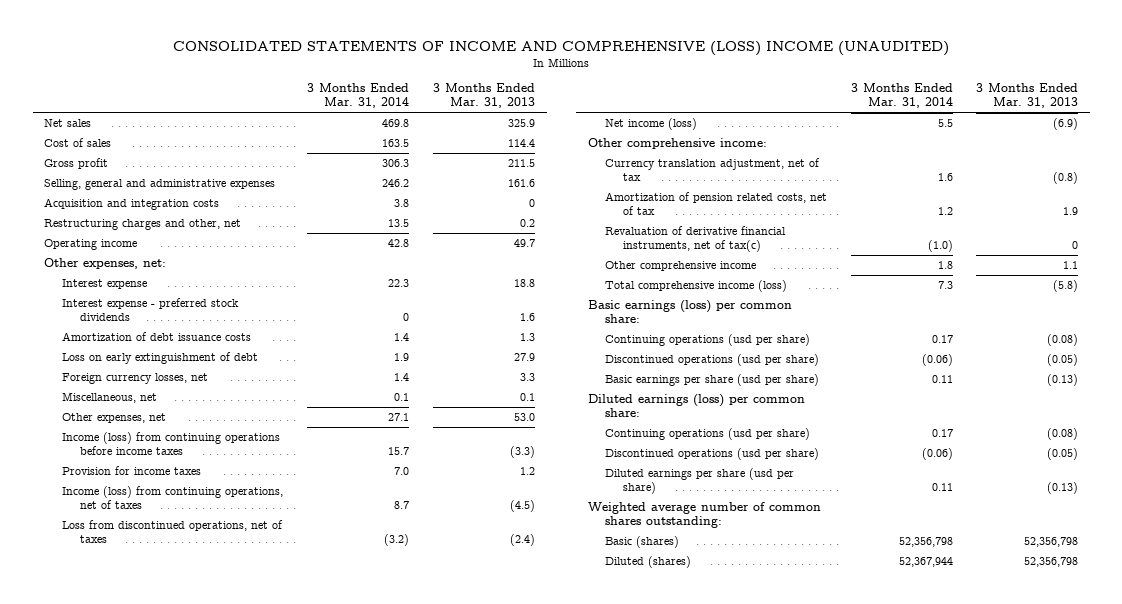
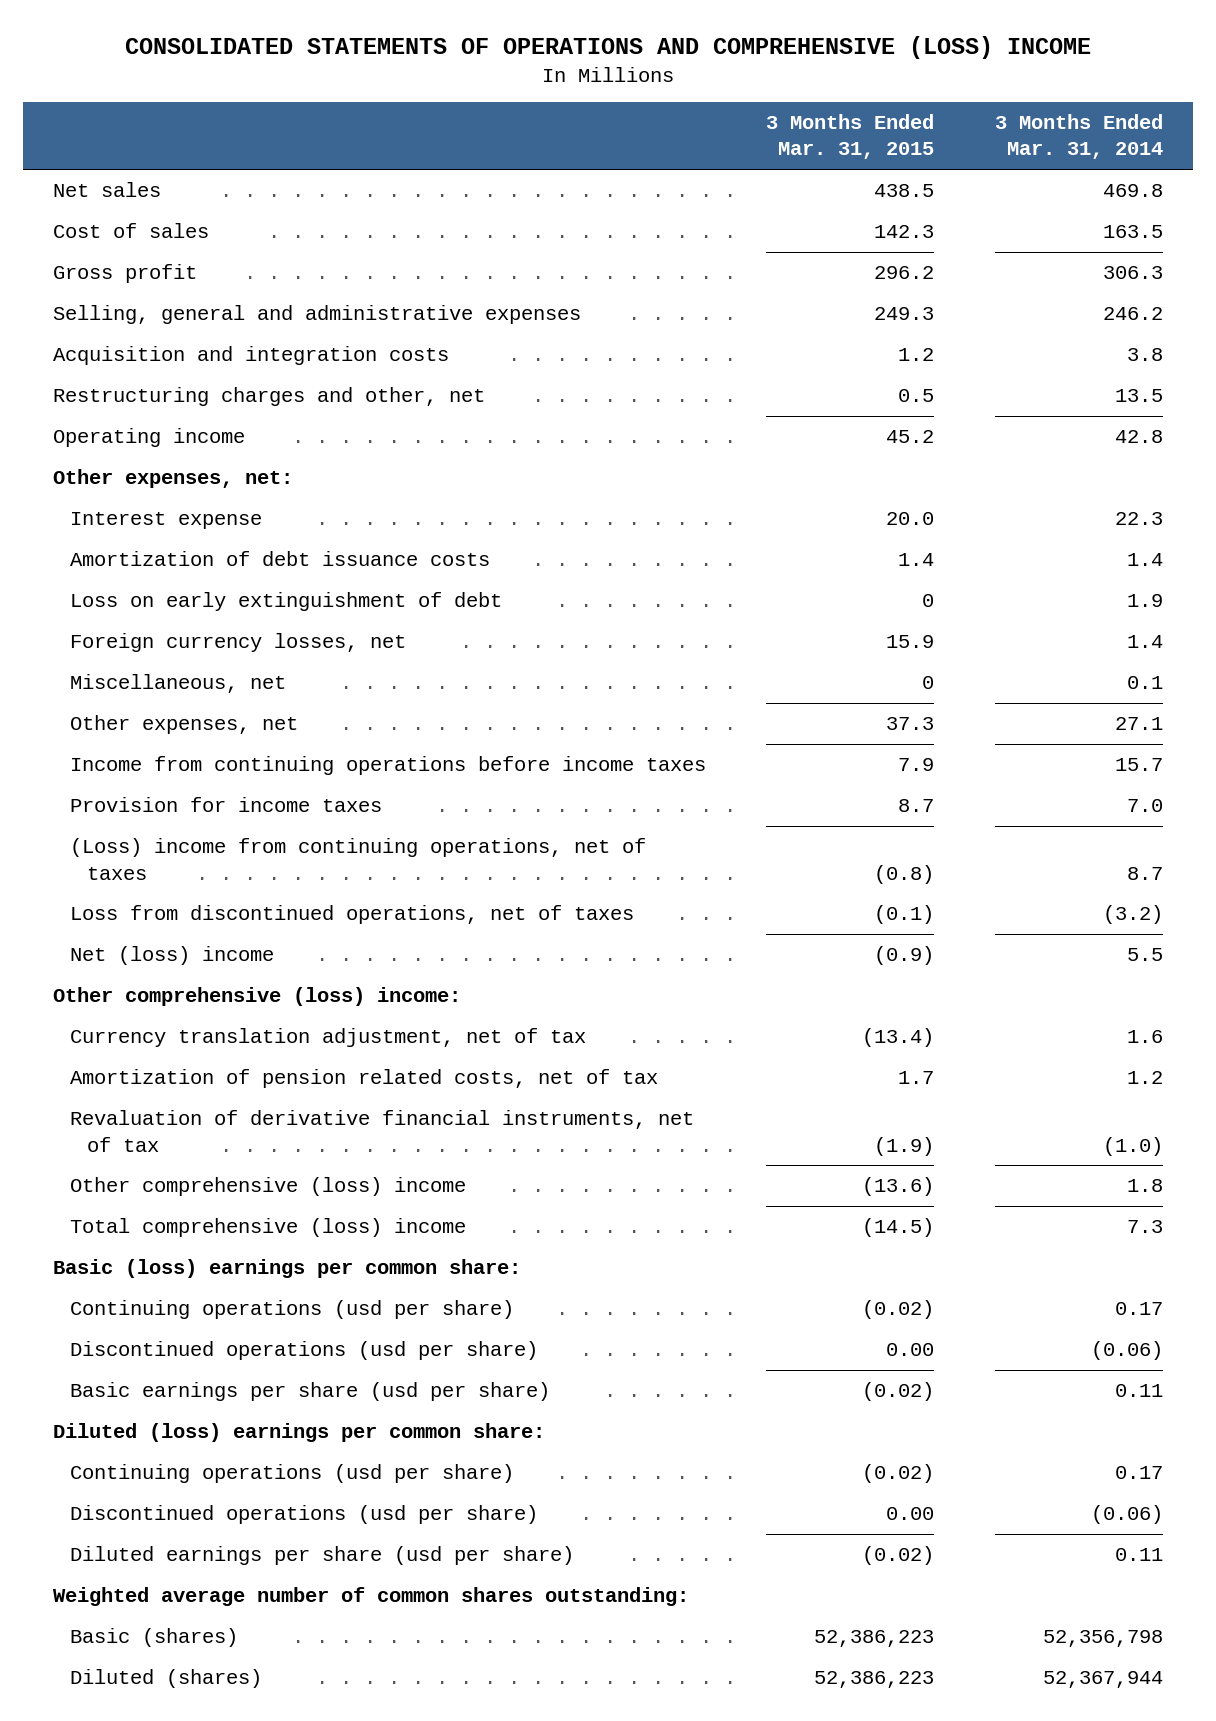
- CONSOLIDATED STATEMENTS OF INCOME AND COMPREHENSIVE (LOSS) INCOME (UNAUDITED)
+ CONSOLIDATED STATEMENTS OF OPERATIONS AND COMPREHENSIVE (LOSS) INCOME
- | 3 Months Ended Mar. 31, 2014 | 3 Months Ended Mar. 31, 2013
+ | 3 Months Ended Mar. 31, 2015 | 3 Months Ended Mar. 31, 2014
- Interest expense - preferred stock dividends | 0 | 1.6
- Income (loss) from continuing operations before income taxes | 15.7 | (3.3)
+ Income from continuing operations before income taxes | 7.9 | 15.7
- Income (loss) from continuing operations, net of taxes | 8.7 | (4.5)
+ (Loss) income from continuing operations, net of taxes | (0.8) | 8.7
- Net income (loss) | 5.5 | (6.9)
- Other comprehensive income:
+ Net (loss) income | (0.9) | 5.5
+ Other comprehensive (loss) income:
- Revaluation of derivative financial instruments, net of tax(c) | (1.0) | 0
- Other comprehensive income | 1.8 | 1.1
- Total comprehensive income (loss) | 7.3 | (5.8)
- Basic earnings (loss) per common share:
+ Revaluation of derivative financial instruments, net of tax | (1.9) | (1.0)
+ Other comprehensive (loss) income | (13.6) | 1.8
+ Total comprehensive (loss) income | (14.5) | 7.3
+ Basic (loss) earnings per common share:
- Diluted earnings (loss) per common share:
+ Diluted (loss) earnings per common share:

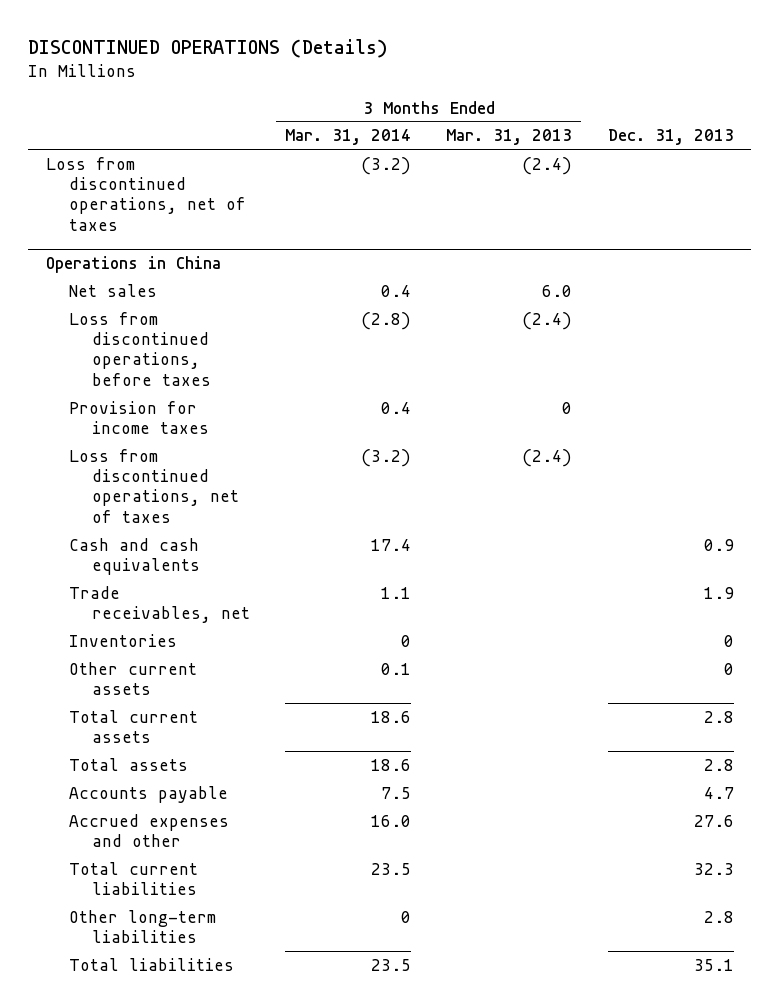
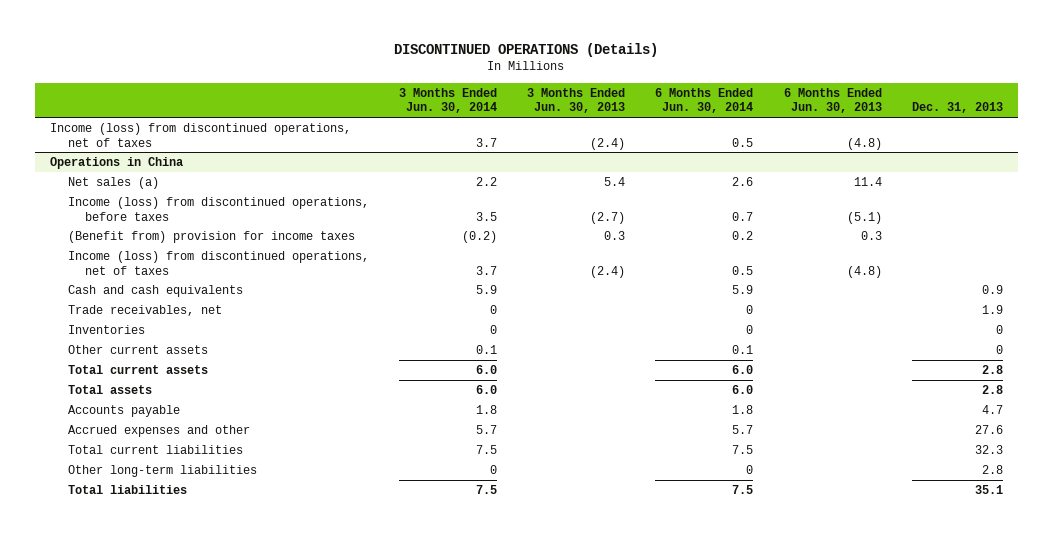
- | 3 Months Ended Mar. 31, 2014 | 3 Months Ended Mar. 31, 2013 | Dec. 31, 2013
+ | 3 Months Ended Jun. 30, 2014 | 3 Months Ended Jun. 30, 2013 | 6 Months Ended Jun. 30, 2014 | 6 Months Ended Jun. 30, 2013 | Dec. 31, 2013
- Loss from discontinued operations, net of taxes | (3.2) | (2.4) |
+ Income (loss) from discontinued operations, net of taxes | 3.7 | (2.4) | 0.5 | (4.8) |
@ Operations in China
- Net sales | 0.4 | 6.0 |
- Loss from discontinued operations, before taxes | (2.8) | (2.4) |
- Provision for income taxes | 0.4 | 0 |
- Loss from discontinued operations, net of taxes | (3.2) | (2.4) |
+ Net sales (a) | 2.2 | 5.4 | 2.6 | 11.4 |
+ Income (loss) from discontinued operations, before taxes | 3.5 | (2.7) | 0.7 | (5.1) |
+ (Benefit from) provision for income taxes | (0.2) | 0.3 | 0.2 | 0.3 |
+ Income (loss) from discontinued operations, net of taxes | 3.7 | (2.4) | 0.5 | (4.8) |

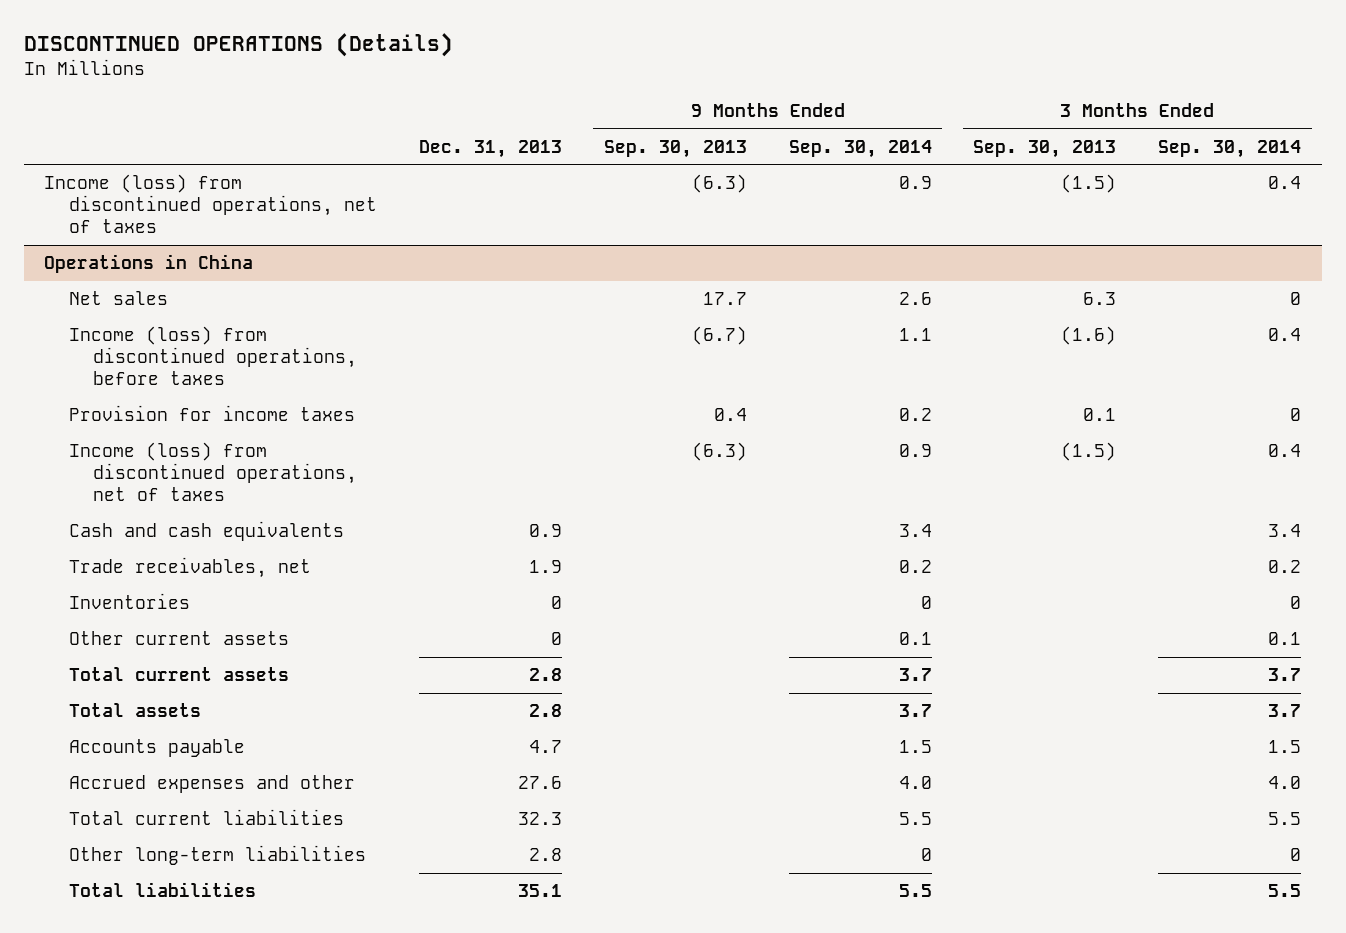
- | 3 Months Ended Jun. 30, 2014 | 3 Months Ended Jun. 30, 2013 | 6 Months Ended Jun. 30, 2014 | 6 Months Ended Jun. 30, 2013 | Dec. 31, 2013
+ | Dec. 31, 2013 | 9 Months Ended Sep. 30, 2013 | 9 Months Ended Sep. 30, 2014 | 3 Months Ended Sep. 30, 2013 | 3 Months Ended Sep. 30, 2014
@ Operations in China
- Net sales (a) | 2.2 | 5.4 | 2.6 | 11.4 |
+ Net sales | | 17.7 | 2.6 | 6.3 | 0
- (Benefit from) provision for income taxes | (0.2) | 0.3 | 0.2 | 0.3 |
+ Provision for income taxes | | 0.4 | 0.2 | 0.1 | 0

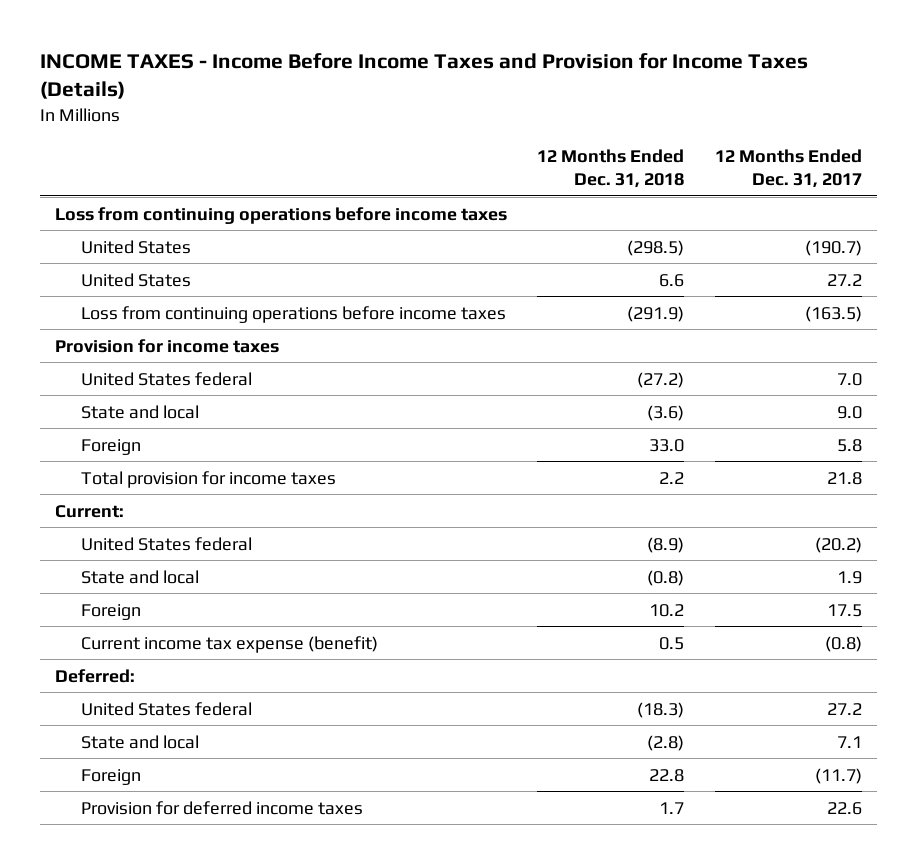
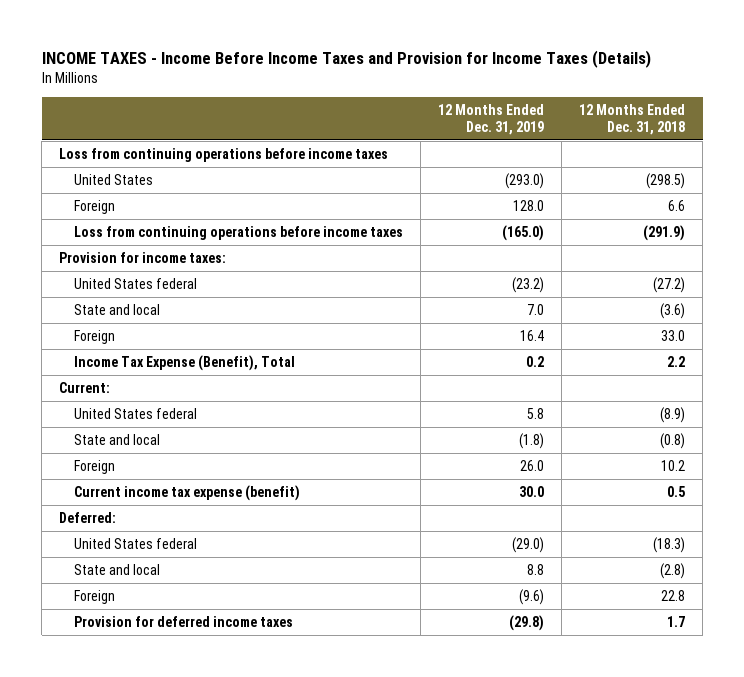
- | 12 Months Ended Dec. 31, 2018 | 12 Months Ended Dec. 31, 2017
+ | 12 Months Ended Dec. 31, 2019 | 12 Months Ended Dec. 31, 2018
- United States | 6.6 | 27.2
+ Foreign | 128.0 | 6.6
- Provision for income taxes
+ Provision for income taxes:
- Total provision for income taxes | 2.2 | 21.8
+ Income Tax Expense (Benefit), Total | 0.2 | 2.2

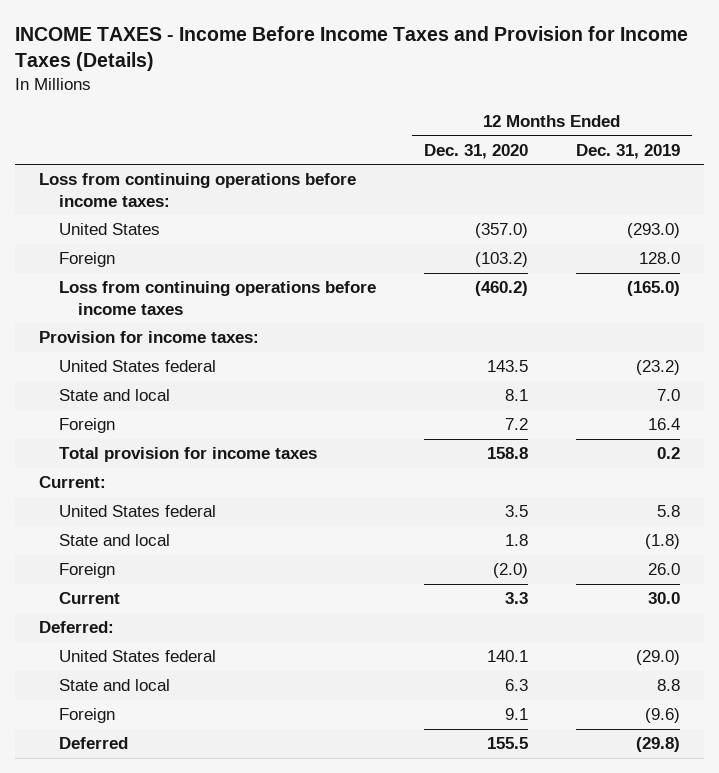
- | 12 Months Ended Dec. 31, 2019 | 12 Months Ended Dec. 31, 2018
+ | 12 Months Ended Dec. 31, 2020 | 12 Months Ended Dec. 31, 2019
- Loss from continuing operations before income taxes
+ Loss from continuing operations before income taxes:
- Income Tax Expense (Benefit), Total | 0.2 | 2.2
+ Total provision for income taxes | 158.8 | 0.2
- Current income tax expense (benefit) | 30.0 | 0.5
+ Current | 3.3 | 30.0
- Provision for deferred income taxes | (29.8) | 1.7
+ Deferred | 155.5 | (29.8)

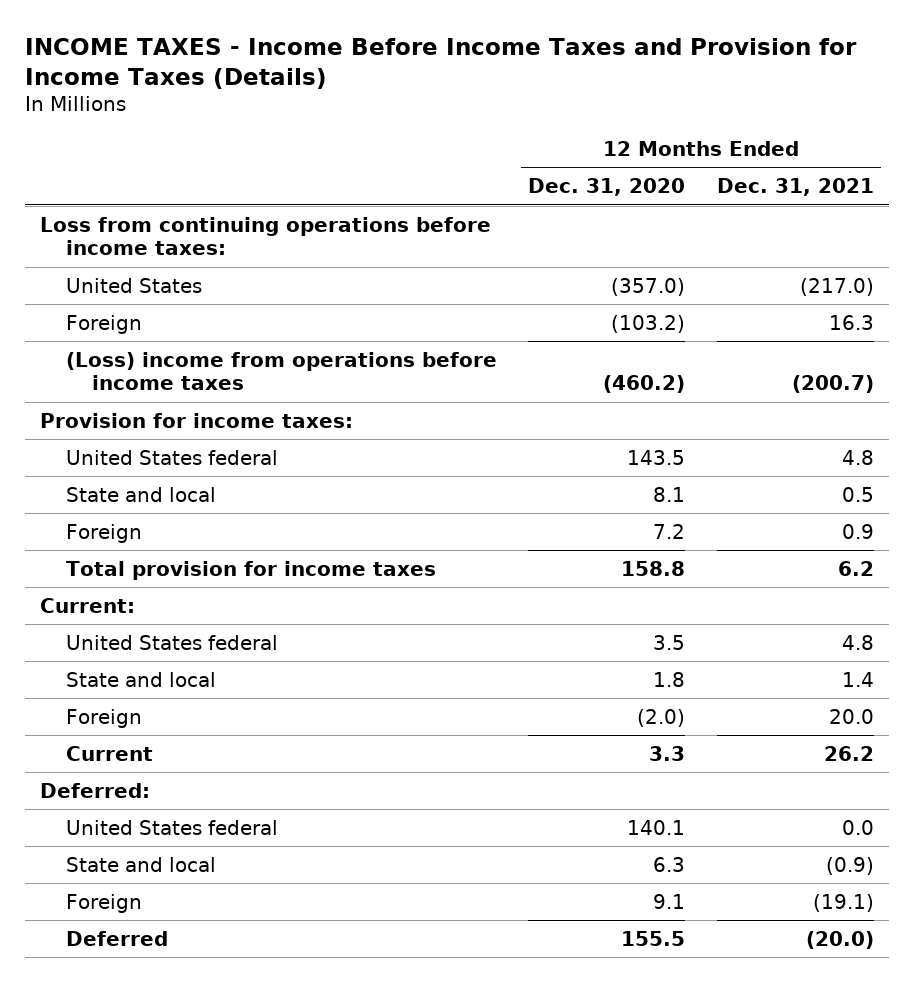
- | 12 Months Ended Dec. 31, 2020 | 12 Months Ended Dec. 31, 2019
+ | 12 Months Ended Dec. 31, 2020 | 12 Months Ended Dec. 31, 2021
- Loss from continuing operations before income taxes | (460.2) | (165.0)
+ (Loss) income from operations before income taxes | (460.2) | (200.7)

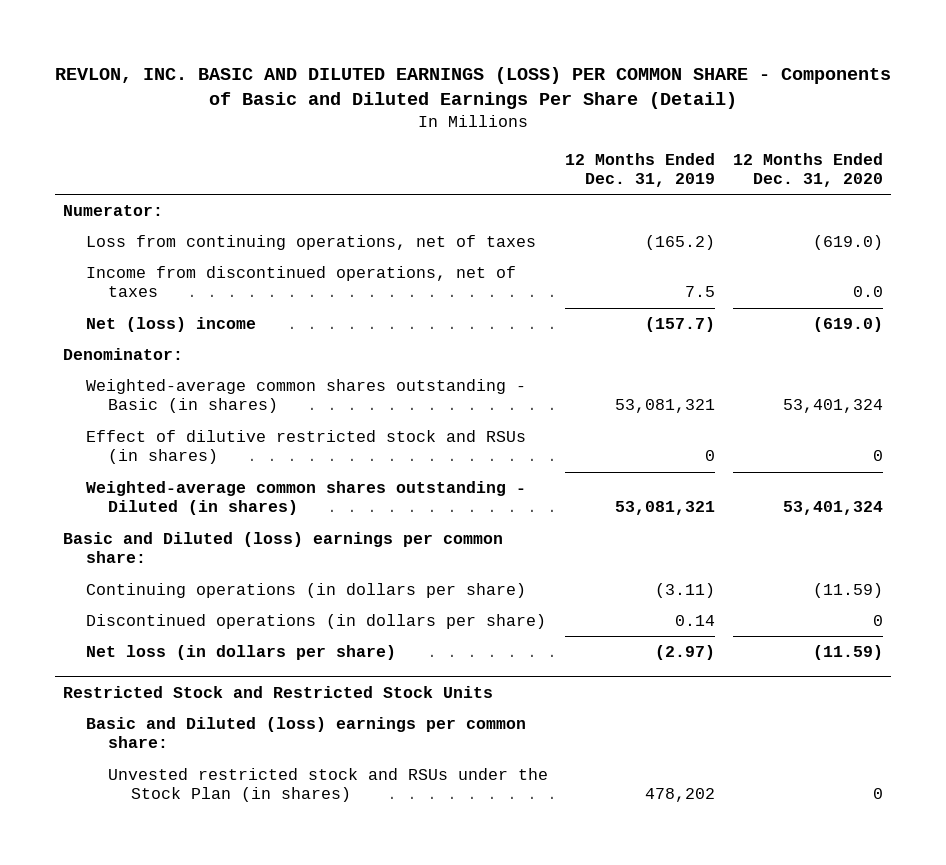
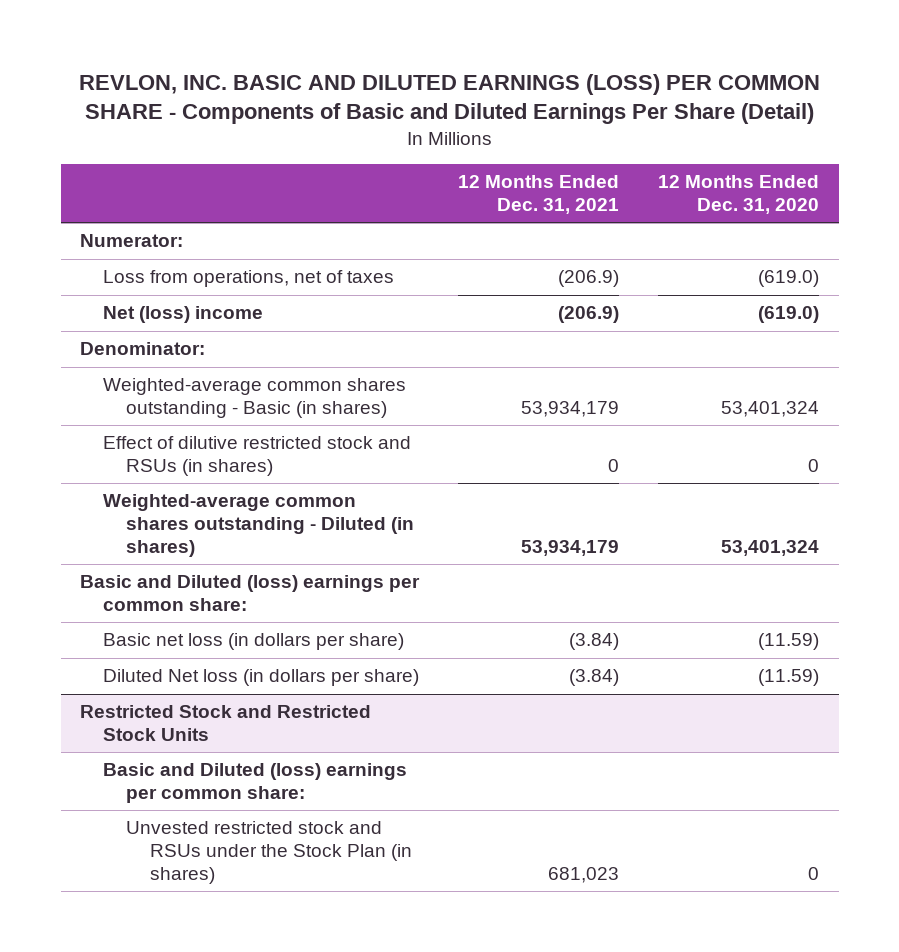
- | 12 Months Ended Dec. 31, 2019 | 12 Months Ended Dec. 31, 2020
+ | 12 Months Ended Dec. 31, 2021 | 12 Months Ended Dec. 31, 2020
- Loss from continuing operations, net of taxes | (165.2) | (619.0)
- Income from discontinued operations, net of taxes | 7.5 | 0.0
+ Loss from operations, net of taxes | (206.9) | (619.0)
- Continuing operations (in dollars per share) | (3.11) | (11.59)
- Discontinued operations (in dollars per share) | 0.14 | 0
- Net loss (in dollars per share) | (2.97) | (11.59)
+ Basic net loss (in dollars per share) | (3.84) | (11.59)
+ Diluted Net loss (in dollars per share) | (3.84) | (11.59)

